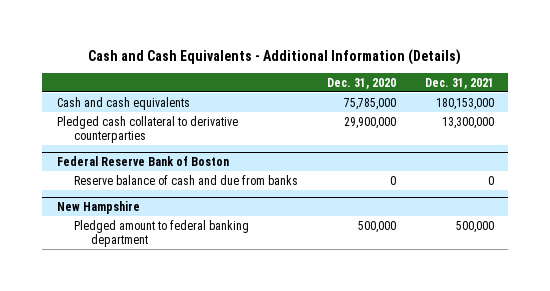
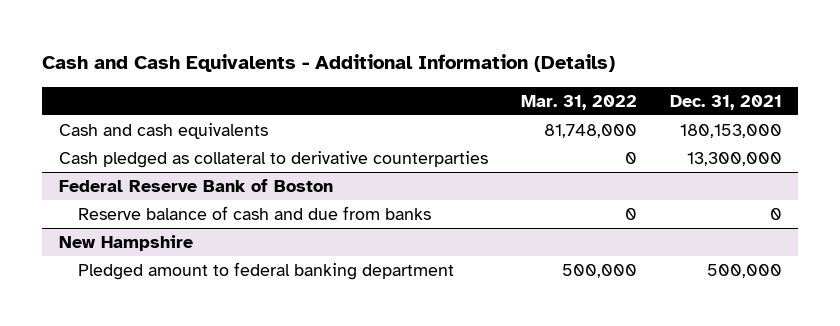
- | Dec. 31, 2020 | Dec. 31, 2021
+ | Mar. 31, 2022 | Dec. 31, 2021
- Pledged cash collateral to derivative counterparties | 29,900,000 | 13,300,000
+ Cash pledged as collateral to derivative counterparties | 0 | 13,300,000

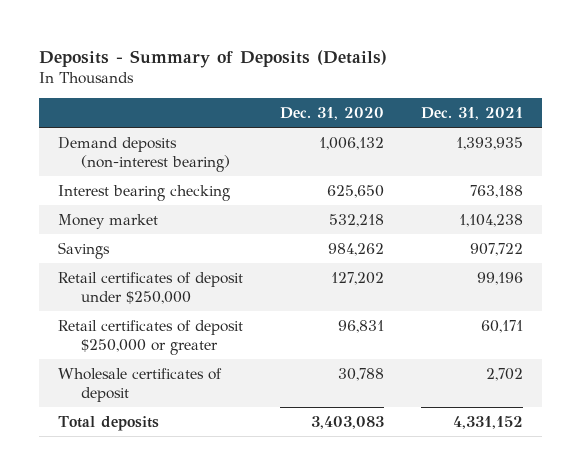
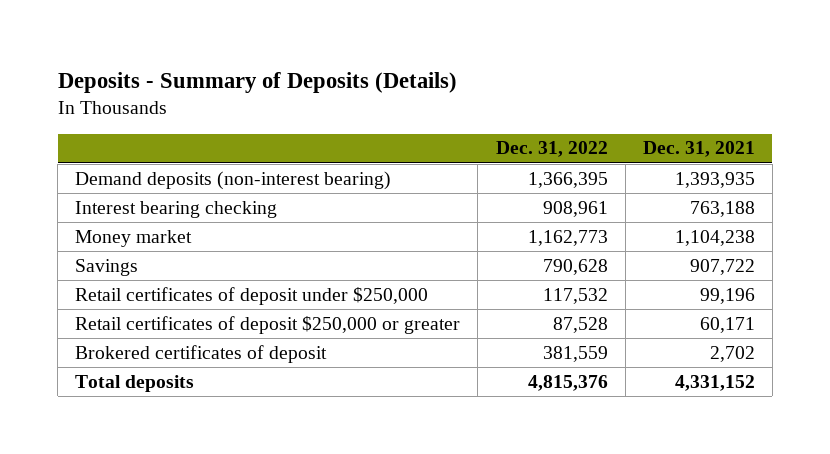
- | Dec. 31, 2020 | Dec. 31, 2021
+ | Dec. 31, 2022 | Dec. 31, 2021
- Wholesale certificates of deposit | 30,788 | 2,702
+ Brokered certificates of deposit | 381,559 | 2,702

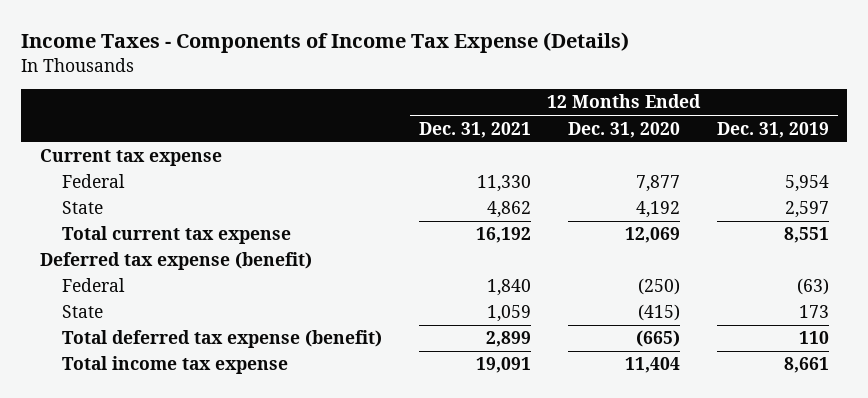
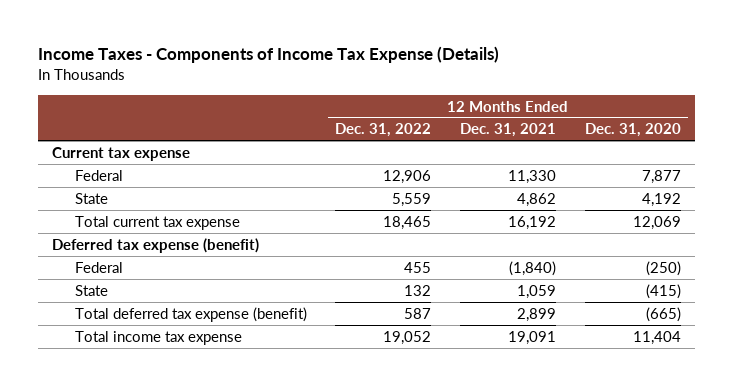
- | 12 Months Ended Dec. 31, 2021 | 12 Months Ended Dec. 31, 2020 | 12 Months Ended Dec. 31, 2019
+ | 12 Months Ended Dec. 31, 2022 | 12 Months Ended Dec. 31, 2021 | 12 Months Ended Dec. 31, 2020
- Federal | 1,840 | (250) | (63)
+ Federal | 455 | (1,840) | (250)

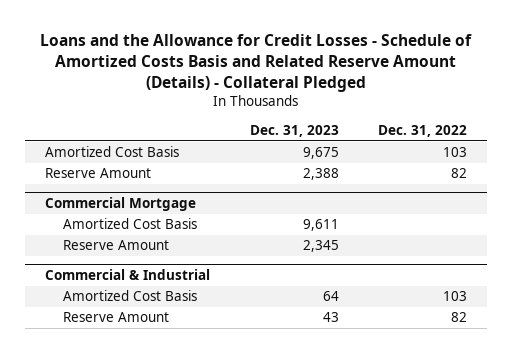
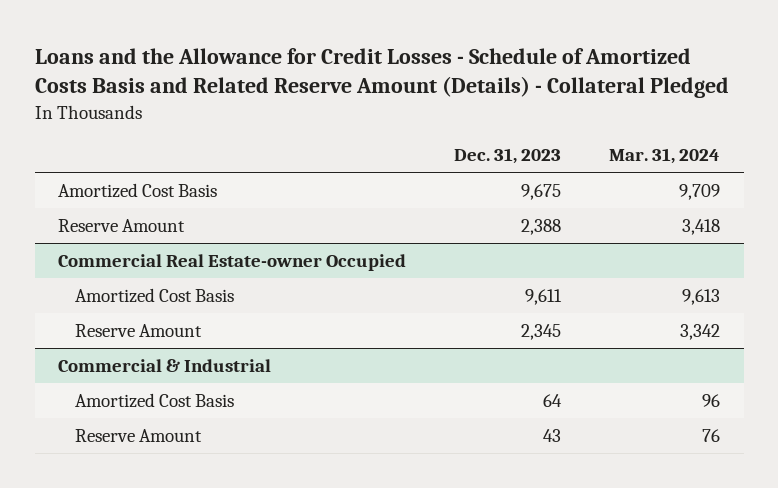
- | Dec. 31, 2023 | Dec. 31, 2022
+ | Dec. 31, 2023 | Mar. 31, 2024
- Commercial Mortgage
+ Commercial Real Estate-owner Occupied

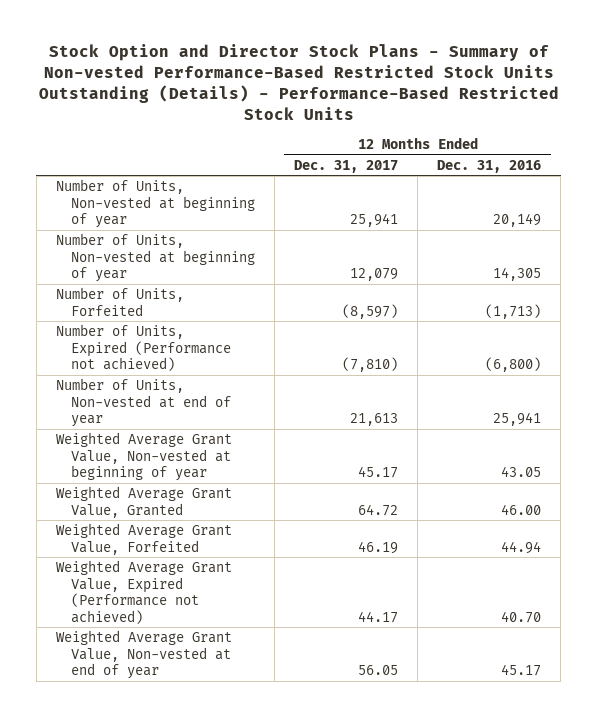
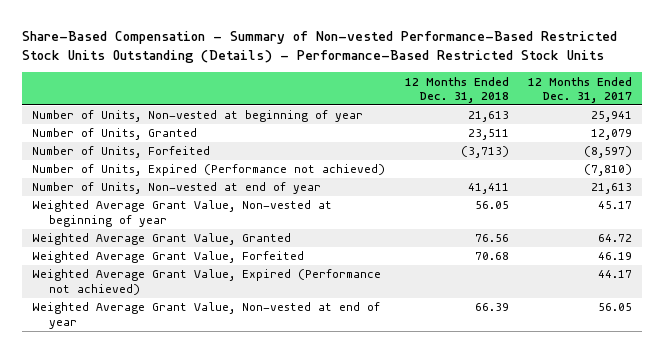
- Stock Option and Director Stock Plans - Summary of Non-vested Performance-Based Restricted Stock Units Outstanding (Details) - Performance-Based Restricted Stock Units
+ Share-Based Compensation - Summary of Non-vested Performance-Based Restricted Stock Units Outstanding (Details) - Performance-Based Restricted Stock Units
- | 12 Months Ended Dec. 31, 2017 | 12 Months Ended Dec. 31, 2016
+ | 12 Months Ended Dec. 31, 2018 | 12 Months Ended Dec. 31, 2017
- Number of Units, Non-vested at beginning of year | 12,079 | 14,305
+ Number of Units, Granted | 23,511 | 12,079

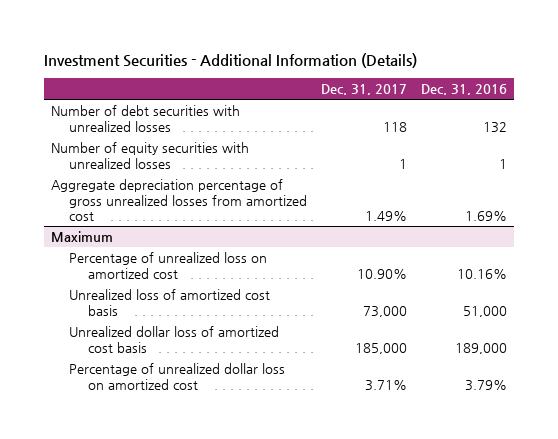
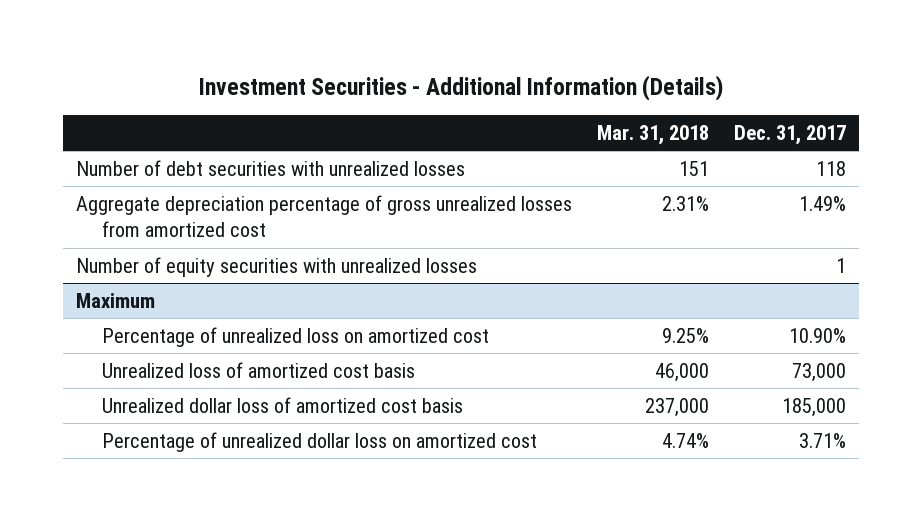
- | Dec. 31, 2017 | Dec. 31, 2016
+ | Mar. 31, 2018 | Dec. 31, 2017
moved down: Number of equity securities with unrealized losses | | 1

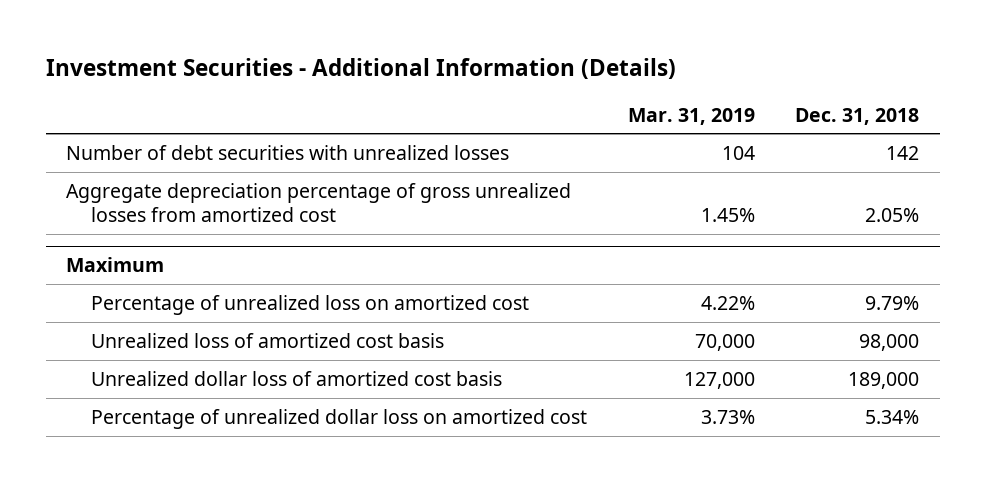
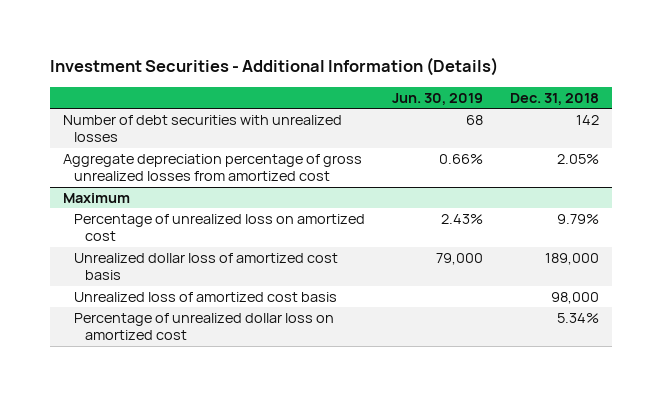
- | Mar. 31, 2019 | Dec. 31, 2018
+ | Jun. 30, 2019 | Dec. 31, 2018
@ Maximum
moved down: Unrealized loss of amortized cost basis | | 98,000

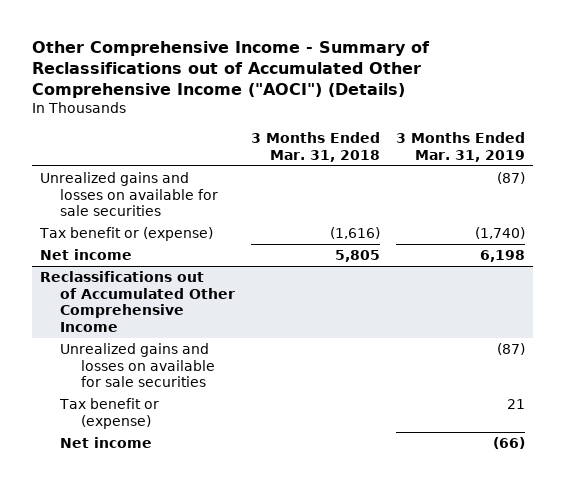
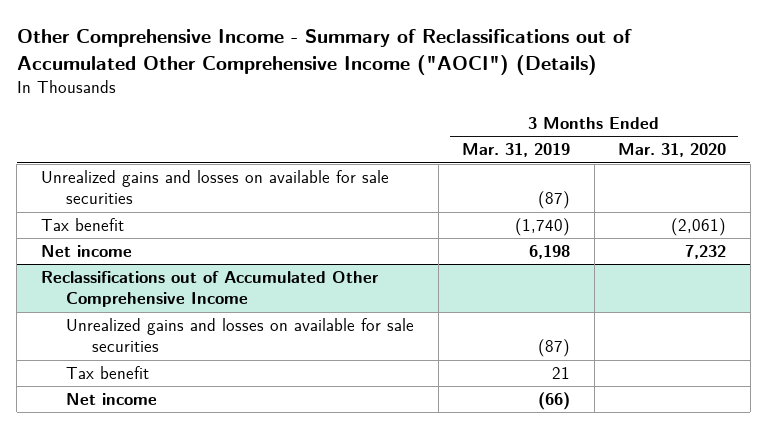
- | 3 Months Ended Mar. 31, 2018 | 3 Months Ended Mar. 31, 2019
+ | 3 Months Ended Mar. 31, 2019 | 3 Months Ended Mar. 31, 2020
- Tax benefit or (expense) | (1,616) | (1,740)
+ Tax benefit | (1,740) | (2,061)
@ Reclassifications out of Accumulated Other Comprehensive Income
- Tax benefit or (expense) | | 21
+ Tax benefit | 21 |

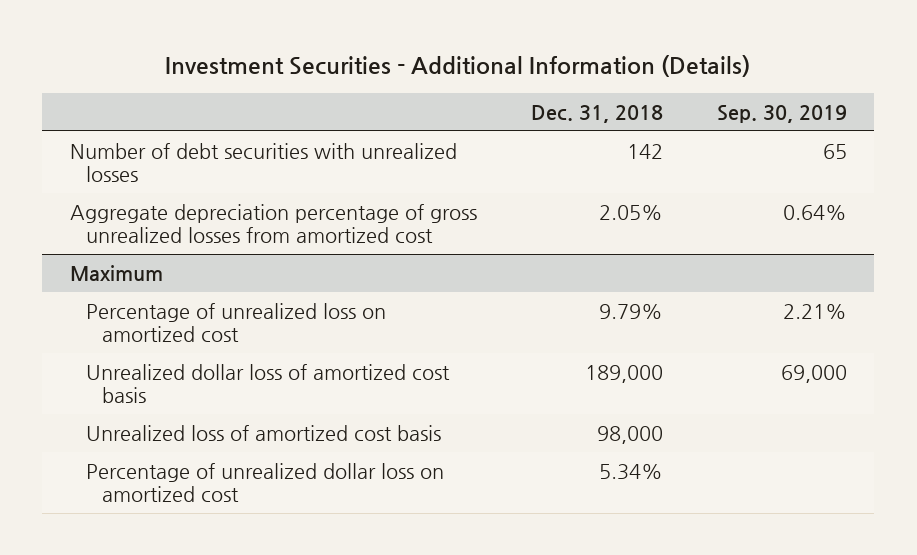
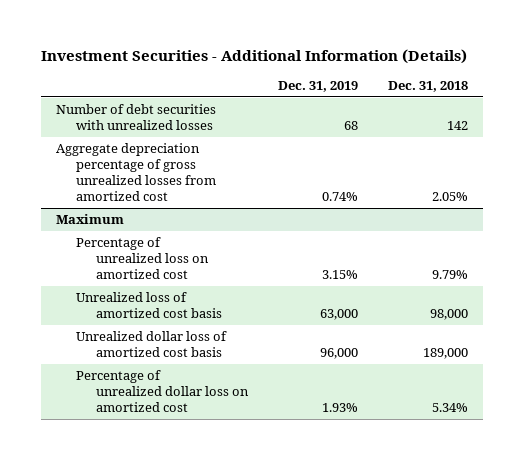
- | Dec. 31, 2018 | Sep. 30, 2019
+ | Dec. 31, 2019 | Dec. 31, 2018
@ Maximum
moved down: Unrealized dollar loss of amortized cost basis | 96,000 | 189,000

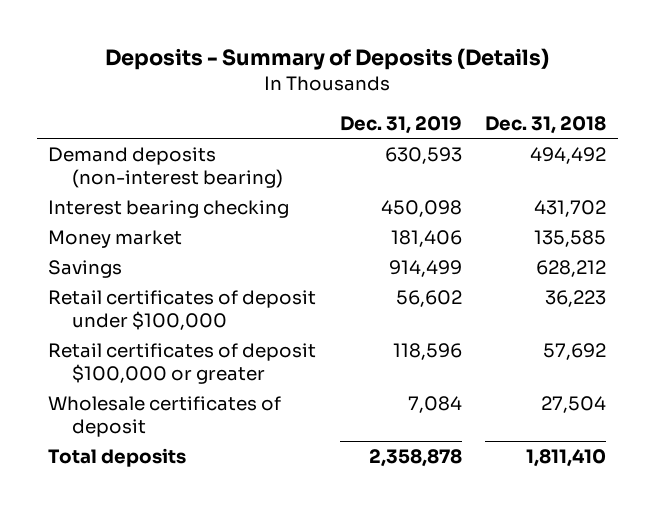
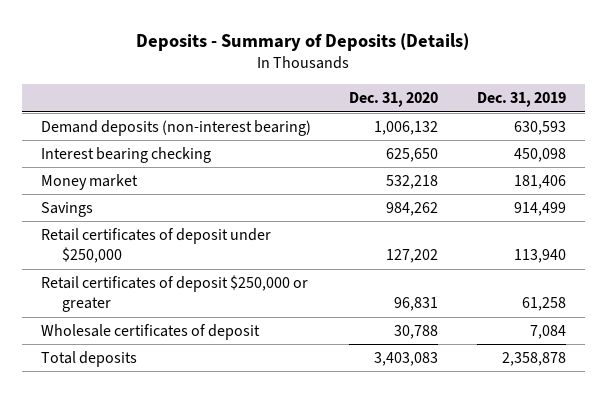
- | Dec. 31, 2019 | Dec. 31, 2018
+ | Dec. 31, 2020 | Dec. 31, 2019
- Retail certificates of deposit under $100,000 | 56,602 | 36,223
- Retail certificates of deposit $100,000 or greater | 118,596 | 57,692
+ Retail certificates of deposit under $250,000 | 127,202 | 113,940
+ Retail certificates of deposit $250,000 or greater | 96,831 | 61,258

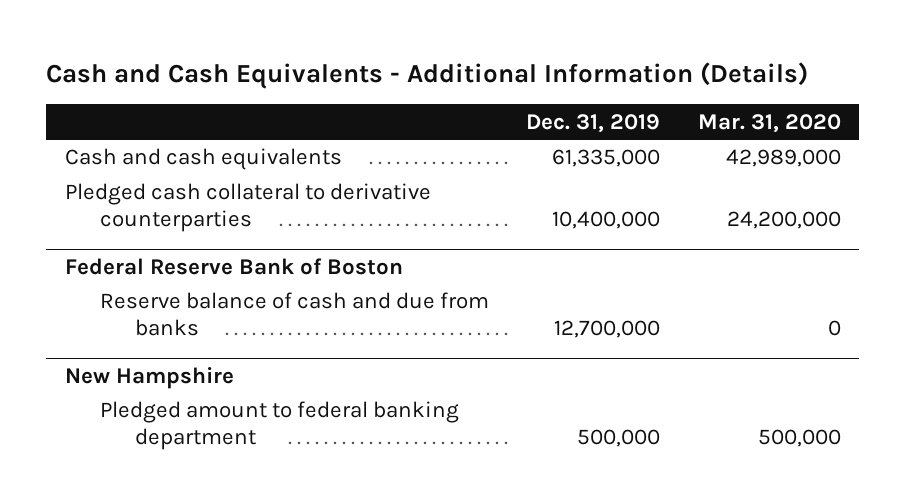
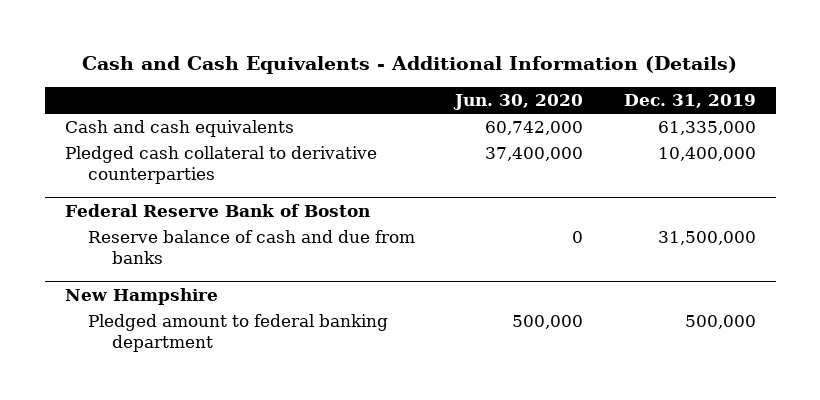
- | Dec. 31, 2019 | Mar. 31, 2020
+ | Jun. 30, 2020 | Dec. 31, 2019
@ Federal Reserve Bank of Boston
- Reserve balance of cash and due from banks | 12,700,000 | 0
+ Reserve balance of cash and due from banks | 0 | 31,500,000

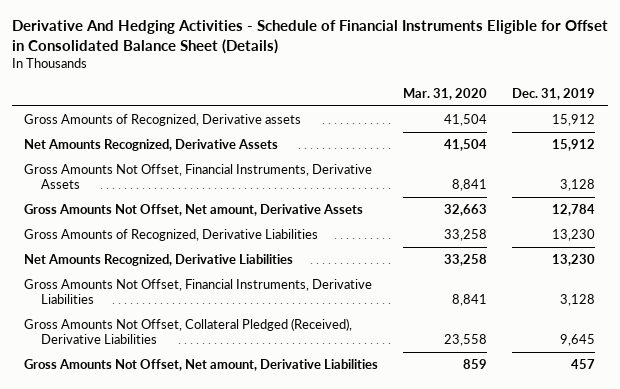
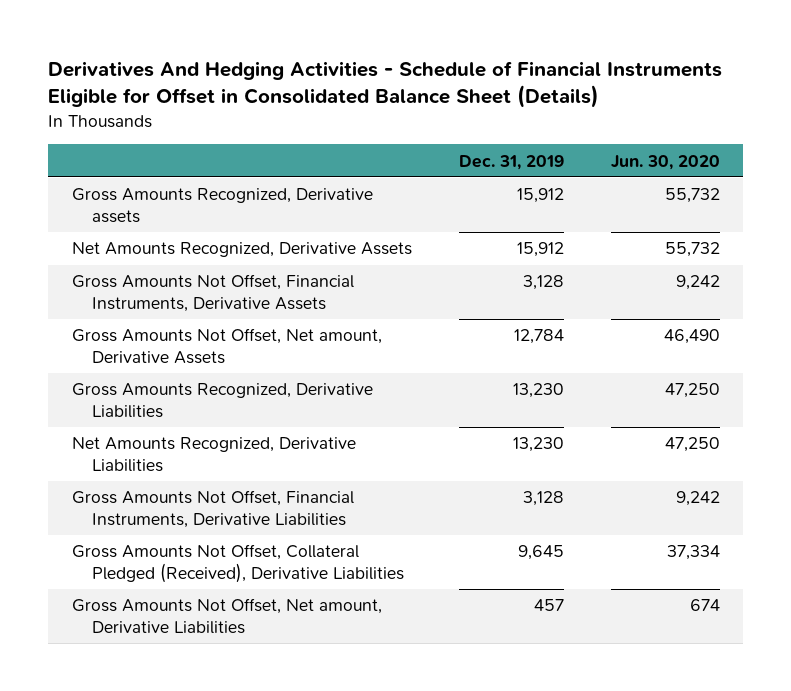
- Derivative And Hedging Activities - Schedule of Financial Instruments Eligible for Offset in Consolidated Balance Sheet (Details)
+ Derivatives And Hedging Activities - Schedule of Financial Instruments Eligible for Offset in Consolidated Balance Sheet (Details)
- | Mar. 31, 2020 | Dec. 31, 2019
+ | Dec. 31, 2019 | Jun. 30, 2020
- Gross Amounts of Recognized, Derivative assets | 41,504 | 15,912
+ Gross Amounts Recognized, Derivative assets | 15,912 | 55,732
- Gross Amounts of Recognized, Derivative Liabilities | 33,258 | 13,230
+ Gross Amounts Recognized, Derivative Liabilities | 13,230 | 47,250

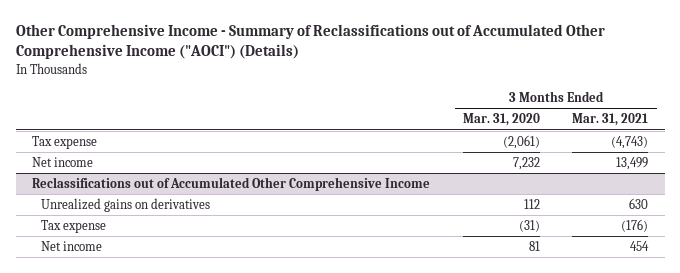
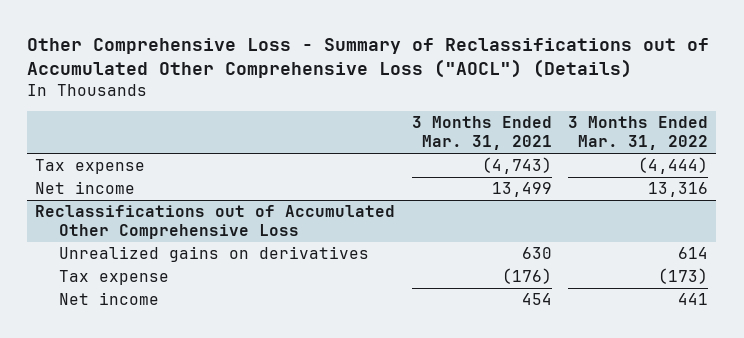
- Other Comprehensive Income - Summary of Reclassifications out of Accumulated Other Comprehensive Income ("AOCI") (Details)
+ Other Comprehensive Loss - Summary of Reclassifications out of Accumulated Other Comprehensive Loss ("AOCL") (Details)
- | 3 Months Ended Mar. 31, 2020 | 3 Months Ended Mar. 31, 2021
+ | 3 Months Ended Mar. 31, 2021 | 3 Months Ended Mar. 31, 2022
- Reclassifications out of Accumulated Other Comprehensive Income
+ Reclassifications out of Accumulated Other Comprehensive Loss

